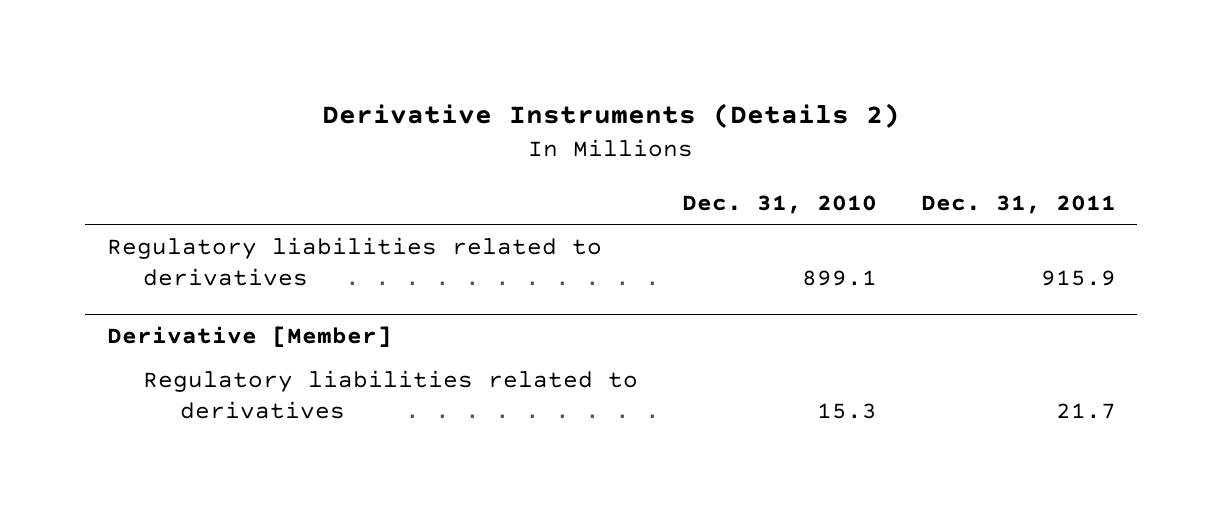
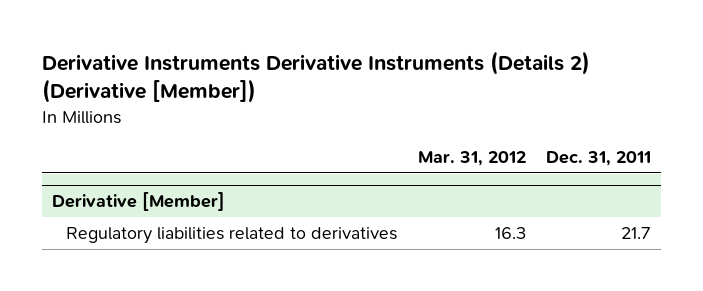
- Derivative Instruments (Details 2)
+ Derivative Instruments Derivative Instruments (Details 2) (Derivative [Member])
- | Dec. 31, 2010 | Dec. 31, 2011
+ | Mar. 31, 2012 | Dec. 31, 2011
- Regulatory liabilities related to derivatives | 899.1 | 915.9

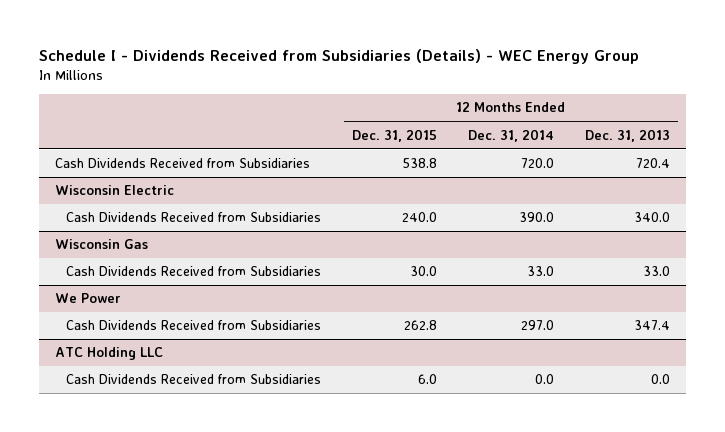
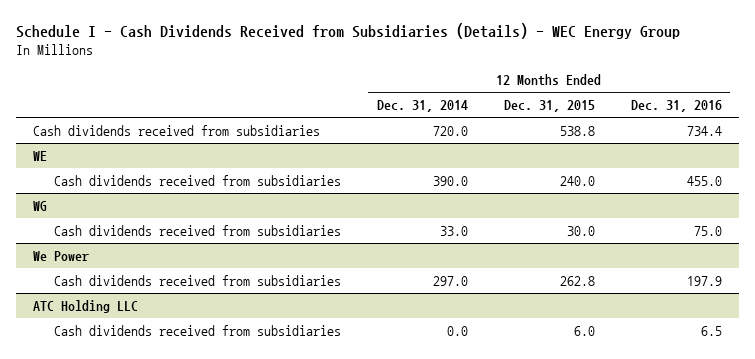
- Schedule I - Dividends Received from Subsidiaries (Details) - WEC Energy Group
+ Schedule I - Cash Dividends Received from Subsidiaries (Details) - WEC Energy Group
- | 12 Months Ended Dec. 31, 2015 | 12 Months Ended Dec. 31, 2014 | 12 Months Ended Dec. 31, 2013
+ | 12 Months Ended Dec. 31, 2014 | 12 Months Ended Dec. 31, 2015 | 12 Months Ended Dec. 31, 2016
- Cash Dividends Received from Subsidiaries | 538.8 | 720.0 | 720.4
- Wisconsin Electric
- Cash Dividends Received from Subsidiaries | 240.0 | 390.0 | 340.0
- Wisconsin Gas
- Cash Dividends Received from Subsidiaries | 30.0 | 33.0 | 33.0
+ Cash dividends received from subsidiaries | 720.0 | 538.8 | 734.4
+ WE
+ Cash dividends received from subsidiaries | 390.0 | 240.0 | 455.0
+ WG
+ Cash dividends received from subsidiaries | 33.0 | 30.0 | 75.0
@ We Power
- Cash Dividends Received from Subsidiaries | 262.8 | 297.0 | 347.4
+ Cash dividends received from subsidiaries | 297.0 | 262.8 | 197.9
@ ATC Holding LLC
- Cash Dividends Received from Subsidiaries | 6.0 | 0.0 | 0.0
+ Cash dividends received from subsidiaries | 0.0 | 6.0 | 6.5

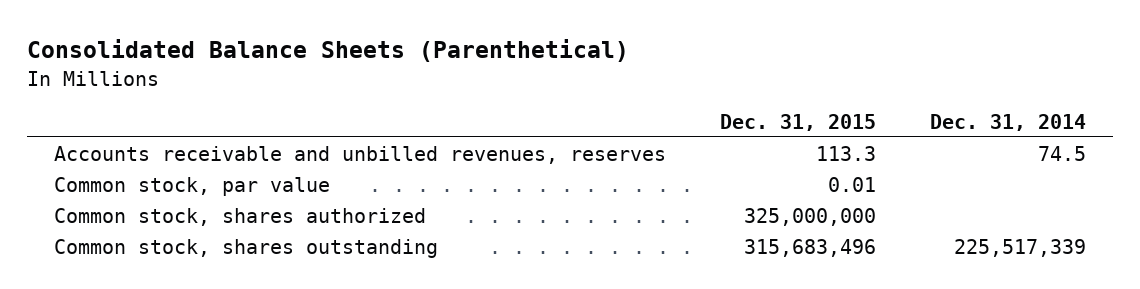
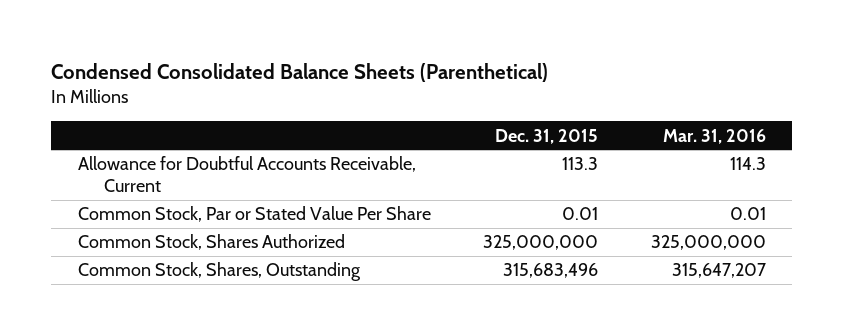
- Consolidated Balance Sheets (Parenthetical)
+ Condensed Consolidated Balance Sheets (Parenthetical)
- | Dec. 31, 2015 | Dec. 31, 2014
+ | Dec. 31, 2015 | Mar. 31, 2016
- Accounts receivable and unbilled revenues, reserves | 113.3 | 74.5
- Common stock, par value | 0.01 |
- Common stock, shares authorized | 325,000,000 |
- Common stock, shares outstanding | 315,683,496 | 225,517,339
+ Allowance for Doubtful Accounts Receivable, Current | 113.3 | 114.3
+ Common Stock, Par or Stated Value Per Share | 0.01 | 0.01
+ Common Stock, Shares Authorized | 325,000,000 | 325,000,000
+ Common Stock, Shares, Outstanding | 315,683,496 | 315,647,207

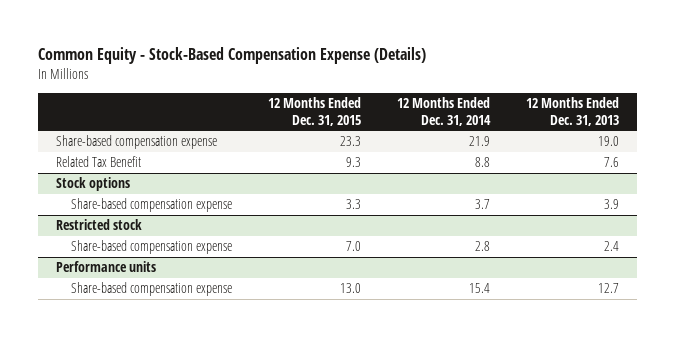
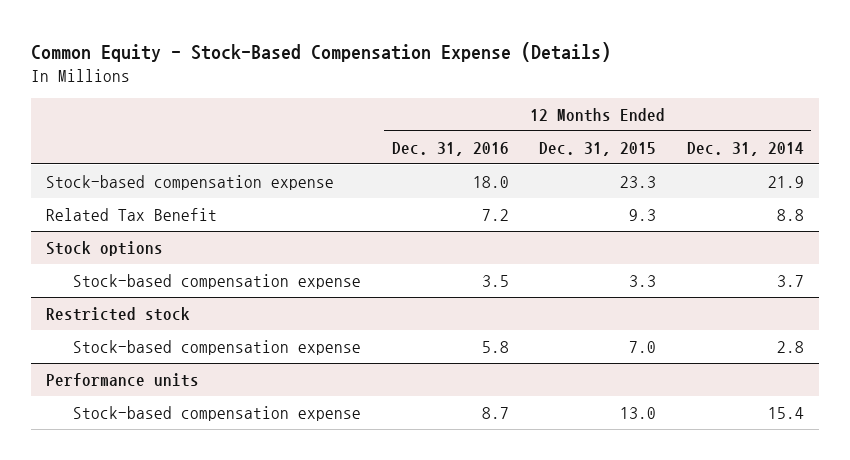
- | 12 Months Ended Dec. 31, 2015 | 12 Months Ended Dec. 31, 2014 | 12 Months Ended Dec. 31, 2013
+ | 12 Months Ended Dec. 31, 2016 | 12 Months Ended Dec. 31, 2015 | 12 Months Ended Dec. 31, 2014
- Share-based compensation expense | 23.3 | 21.9 | 19.0
+ Stock-based compensation expense | 18.0 | 23.3 | 21.9
@ Stock options
- Share-based compensation expense | 3.3 | 3.7 | 3.9
+ Stock-based compensation expense | 3.5 | 3.3 | 3.7
@ Restricted stock
- Share-based compensation expense | 7.0 | 2.8 | 2.4
+ Stock-based compensation expense | 5.8 | 7.0 | 2.8
@ Performance units
- Share-based compensation expense | 13.0 | 15.4 | 12.7
+ Stock-based compensation expense | 8.7 | 13.0 | 15.4

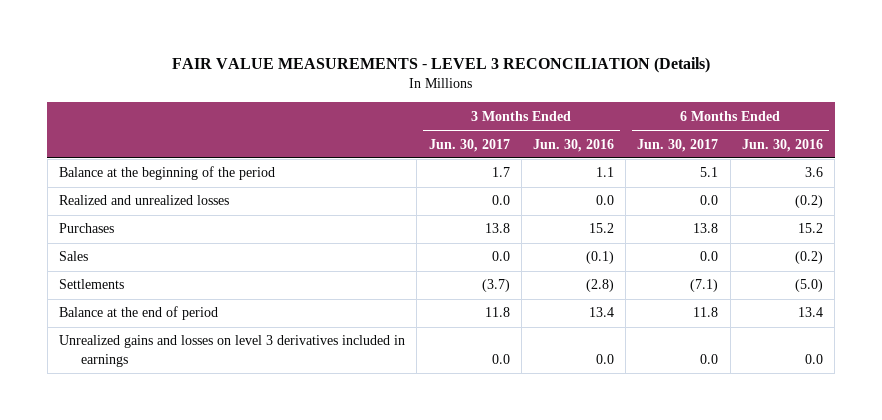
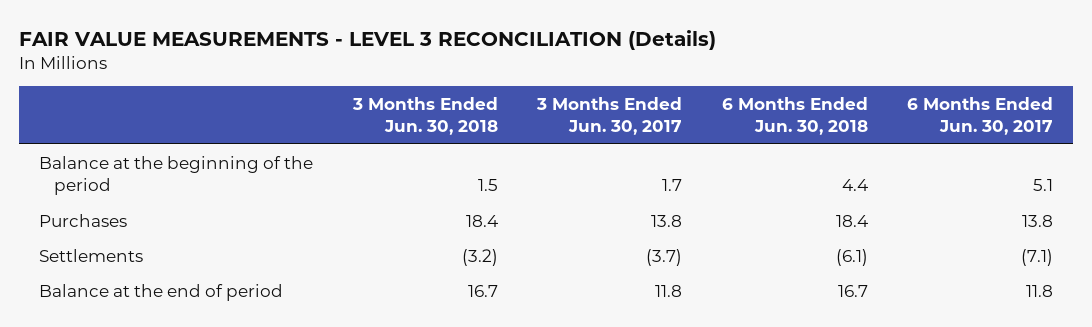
- | 3 Months Ended Jun. 30, 2017 | 3 Months Ended Jun. 30, 2016 | 6 Months Ended Jun. 30, 2017 | 6 Months Ended Jun. 30, 2016
+ | 3 Months Ended Jun. 30, 2018 | 3 Months Ended Jun. 30, 2017 | 6 Months Ended Jun. 30, 2018 | 6 Months Ended Jun. 30, 2017
- Realized and unrealized losses | 0.0 | 0.0 | 0.0 | (0.2)
- Sales | 0.0 | (0.1) | 0.0 | (0.2)
- Unrealized gains and losses on level 3 derivatives included in earnings | 0.0 | 0.0 | 0.0 | 0.0

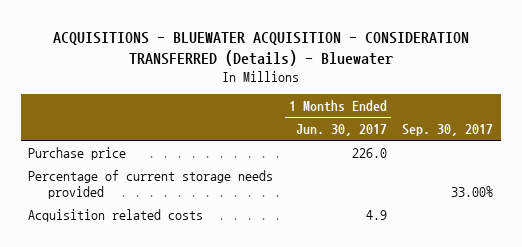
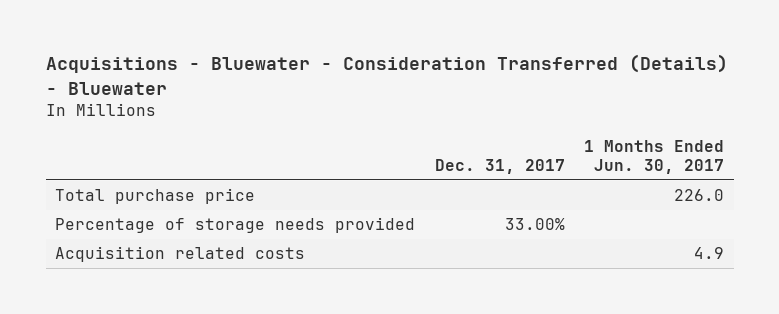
- ACQUISITIONS - BLUEWATER ACQUISITION - CONSIDERATION TRANSFERRED (Details) - Bluewater
+ Acquisitions - Bluewater - Consideration Transferred (Details) - Bluewater
- | 1 Months Ended Jun. 30, 2017 | Sep. 30, 2017
+ | Dec. 31, 2017 | 1 Months Ended Jun. 30, 2017
- Purchase price | 226.0 |
- Percentage of current storage needs provided | | 33.00%
+ Total purchase price | | 226.0
+ Percentage of storage needs provided | 33.00% |

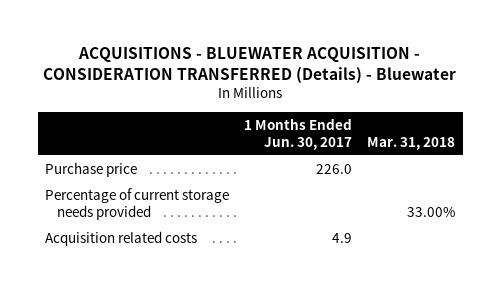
- Acquisitions - Bluewater - Consideration Transferred (Details) - Bluewater
+ ACQUISITIONS - BLUEWATER ACQUISITION - CONSIDERATION TRANSFERRED (Details) - Bluewater
- | Dec. 31, 2017 | 1 Months Ended Jun. 30, 2017
+ | 1 Months Ended Jun. 30, 2017 | Mar. 31, 2018
- Total purchase price | | 226.0
- Percentage of storage needs provided | 33.00% |
+ Purchase price | 226.0 |
+ Percentage of current storage needs provided | | 33.00%

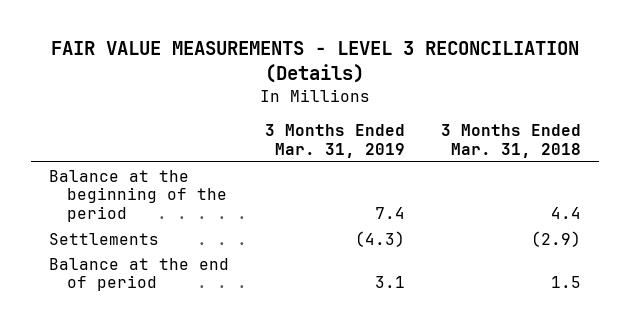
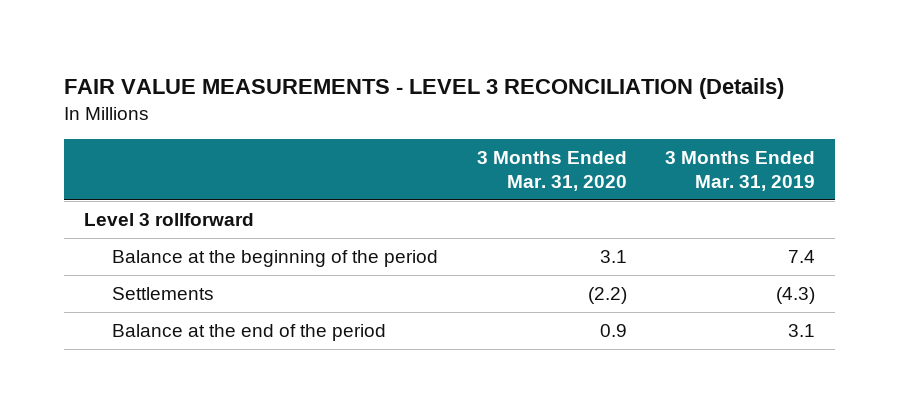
- | 3 Months Ended Mar. 31, 2019 | 3 Months Ended Mar. 31, 2018
+ | 3 Months Ended Mar. 31, 2020 | 3 Months Ended Mar. 31, 2019
+ Level 3 rollforward
- Balance at the end of period | 3.1 | 1.5
+ Balance at the end of the period | 0.9 | 3.1

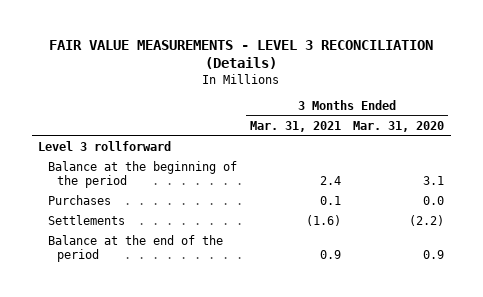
- | 3 Months Ended Mar. 31, 2020 | 3 Months Ended Mar. 31, 2019
+ | 3 Months Ended Mar. 31, 2021 | 3 Months Ended Mar. 31, 2020
+ Purchases | 0.1 | 0.0

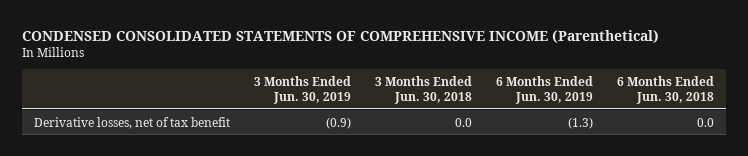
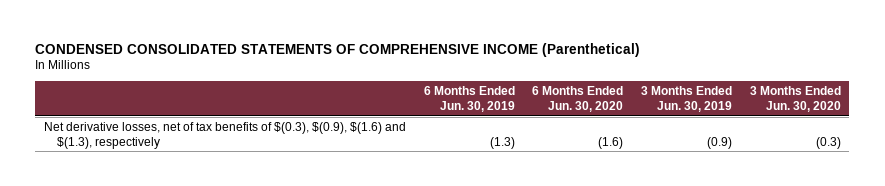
- | 3 Months Ended Jun. 30, 2019 | 3 Months Ended Jun. 30, 2018 | 6 Months Ended Jun. 30, 2019 | 6 Months Ended Jun. 30, 2018
+ | 6 Months Ended Jun. 30, 2019 | 6 Months Ended Jun. 30, 2020 | 3 Months Ended Jun. 30, 2019 | 3 Months Ended Jun. 30, 2020
- Derivative losses, net of tax benefit | (0.9) | 0.0 | (1.3) | 0.0
+ Net derivative losses, net of tax benefits of $(0.3), $(0.9), $(1.6) and $(1.3), respectively | (1.3) | (1.6) | (0.9) | (0.3)

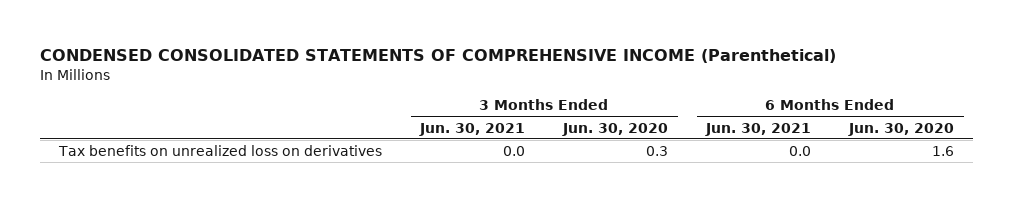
- | 6 Months Ended Jun. 30, 2019 | 6 Months Ended Jun. 30, 2020 | 3 Months Ended Jun. 30, 2019 | 3 Months Ended Jun. 30, 2020
+ | 3 Months Ended Jun. 30, 2021 | 3 Months Ended Jun. 30, 2020 | 6 Months Ended Jun. 30, 2021 | 6 Months Ended Jun. 30, 2020
- Net derivative losses, net of tax benefits of $(0.3), $(0.9), $(1.6) and $(1.3), respectively | (1.3) | (1.6) | (0.9) | (0.3)
+ Tax benefits on unrealized loss on derivatives | 0.0 | 0.3 | 0.0 | 1.6

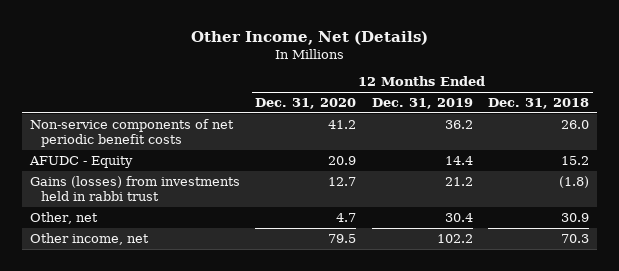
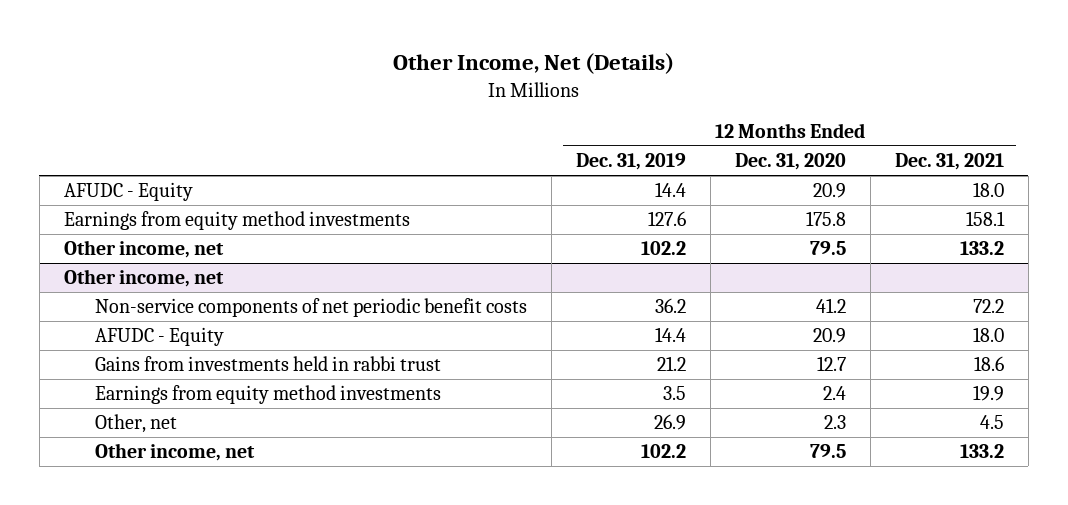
- | 12 Months Ended Dec. 31, 2020 | 12 Months Ended Dec. 31, 2019 | 12 Months Ended Dec. 31, 2018
+ | 12 Months Ended Dec. 31, 2019 | 12 Months Ended Dec. 31, 2020 | 12 Months Ended Dec. 31, 2021
+ AFUDC - Equity | 14.4 | 20.9 | 18.0
+ Earnings from equity method investments | 127.6 | 175.8 | 158.1
+ Other income, net | 102.2 | 79.5 | 133.2
+ Other income, net
- Gains (losses) from investments held in rabbi trust | 12.7 | 21.2 | (1.8)
- Other, net | 4.7 | 30.4 | 30.9
+ Gains from investments held in rabbi trust | 21.2 | 12.7 | 18.6
+ Earnings from equity method investments | 3.5 | 2.4 | 19.9
+ Other, net | 26.9 | 2.3 | 4.5

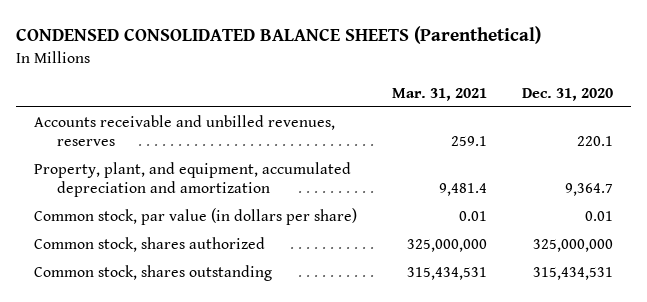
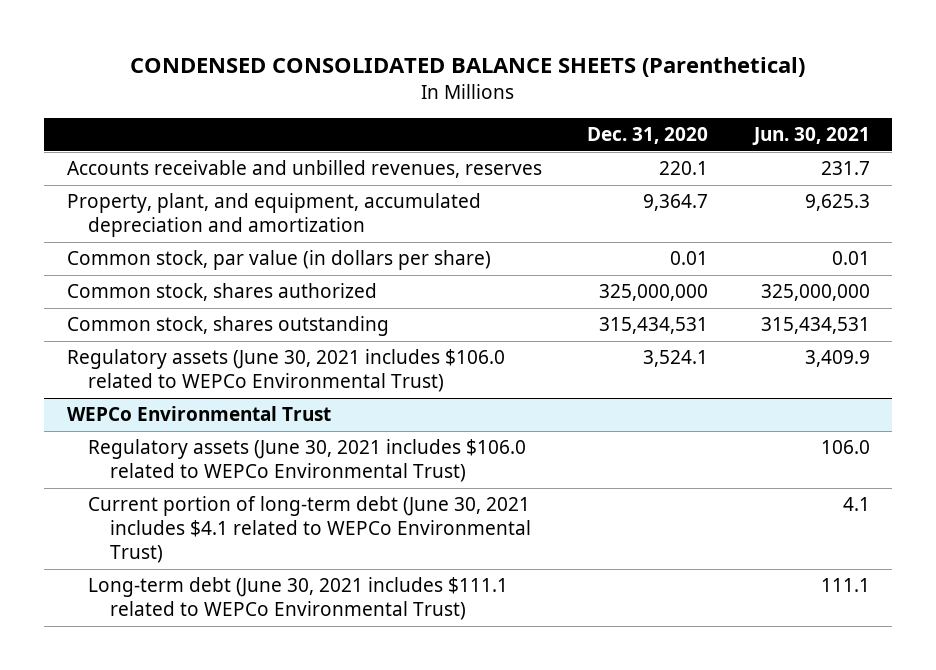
- | Mar. 31, 2021 | Dec. 31, 2020
+ | Dec. 31, 2020 | Jun. 30, 2021
+ Regulatory assets (June 30, 2021 includes $106.0 related to WEPCo Environmental Trust) | 3,524.1 | 3,409.9
+ WEPCo Environmental Trust
+ Regulatory assets (June 30, 2021 includes $106.0 related to WEPCo Environmental Trust) | | 106.0
+ Current portion of long-term debt (June 30, 2021 includes $4.1 related to WEPCo Environmental Trust) | | 4.1
+ Long-term debt (June 30, 2021 includes $111.1 related to WEPCo Environmental Trust) | | 111.1

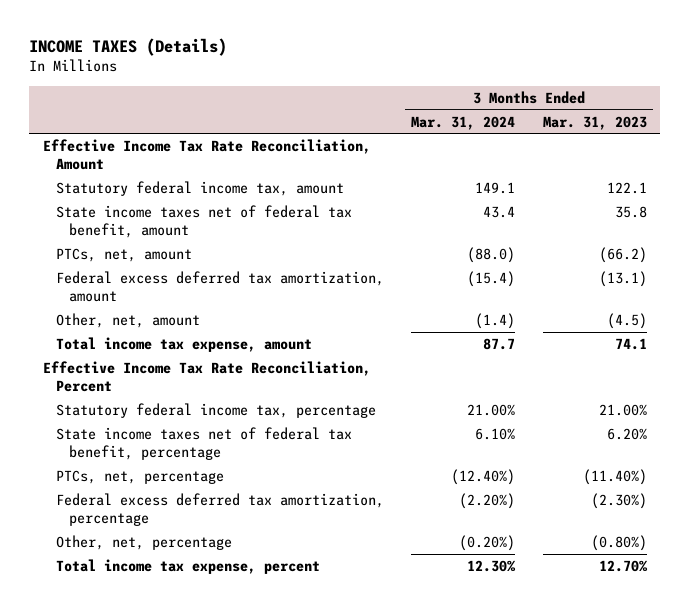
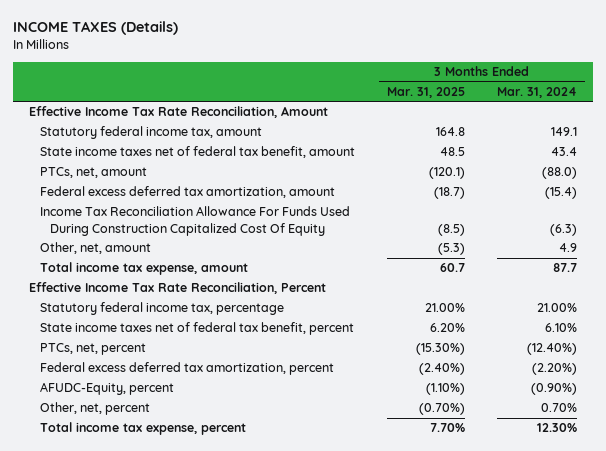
- | 3 Months Ended Mar. 31, 2024 | 3 Months Ended Mar. 31, 2023
+ | 3 Months Ended Mar. 31, 2025 | 3 Months Ended Mar. 31, 2024
- Other, net, amount | (1.4) | (4.5)
+ Income Tax Reconciliation Allowance For Funds Used During Construction Capitalized Cost Of Equity | (8.5) | (6.3)
+ Other, net, amount | (5.3) | 4.9
- State income taxes net of federal tax benefit, percentage | 6.10% | 6.20%
- PTCs, net, percentage | (12.40%) | (11.40%)
- Federal excess deferred tax amortization, percentage | (2.20%) | (2.30%)
- Other, net, percentage | (0.20%) | (0.80%)
+ State income taxes net of federal tax benefit, percent | 6.20% | 6.10%
+ PTCs, net, percent | (15.30%) | (12.40%)
+ Federal excess deferred tax amortization, percent | (2.40%) | (2.20%)
+ AFUDC-Equity, percent | (1.10%) | (0.90%)
+ Other, net, percent | (0.70%) | 0.70%

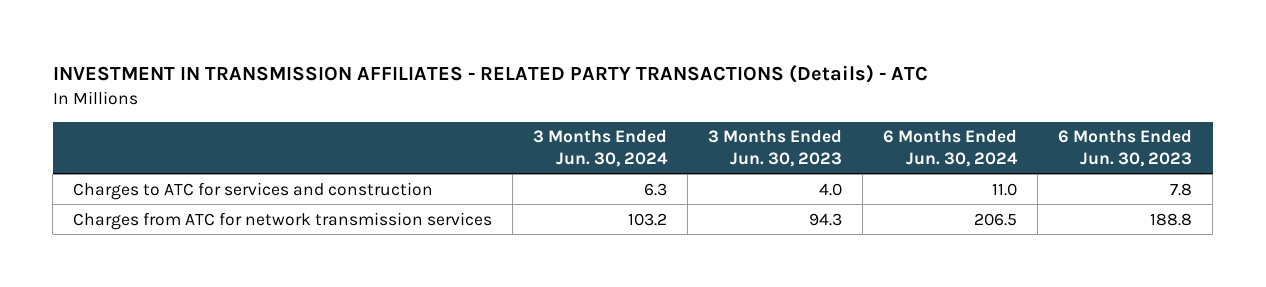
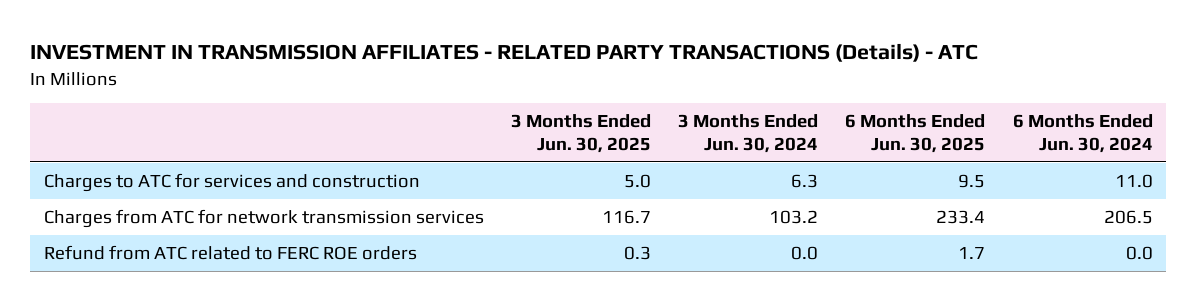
- | 3 Months Ended Jun. 30, 2024 | 3 Months Ended Jun. 30, 2023 | 6 Months Ended Jun. 30, 2024 | 6 Months Ended Jun. 30, 2023
+ | 3 Months Ended Jun. 30, 2025 | 3 Months Ended Jun. 30, 2024 | 6 Months Ended Jun. 30, 2025 | 6 Months Ended Jun. 30, 2024
+ Refund from ATC related to FERC ROE orders | 0.3 | 0.0 | 1.7 | 0.0

